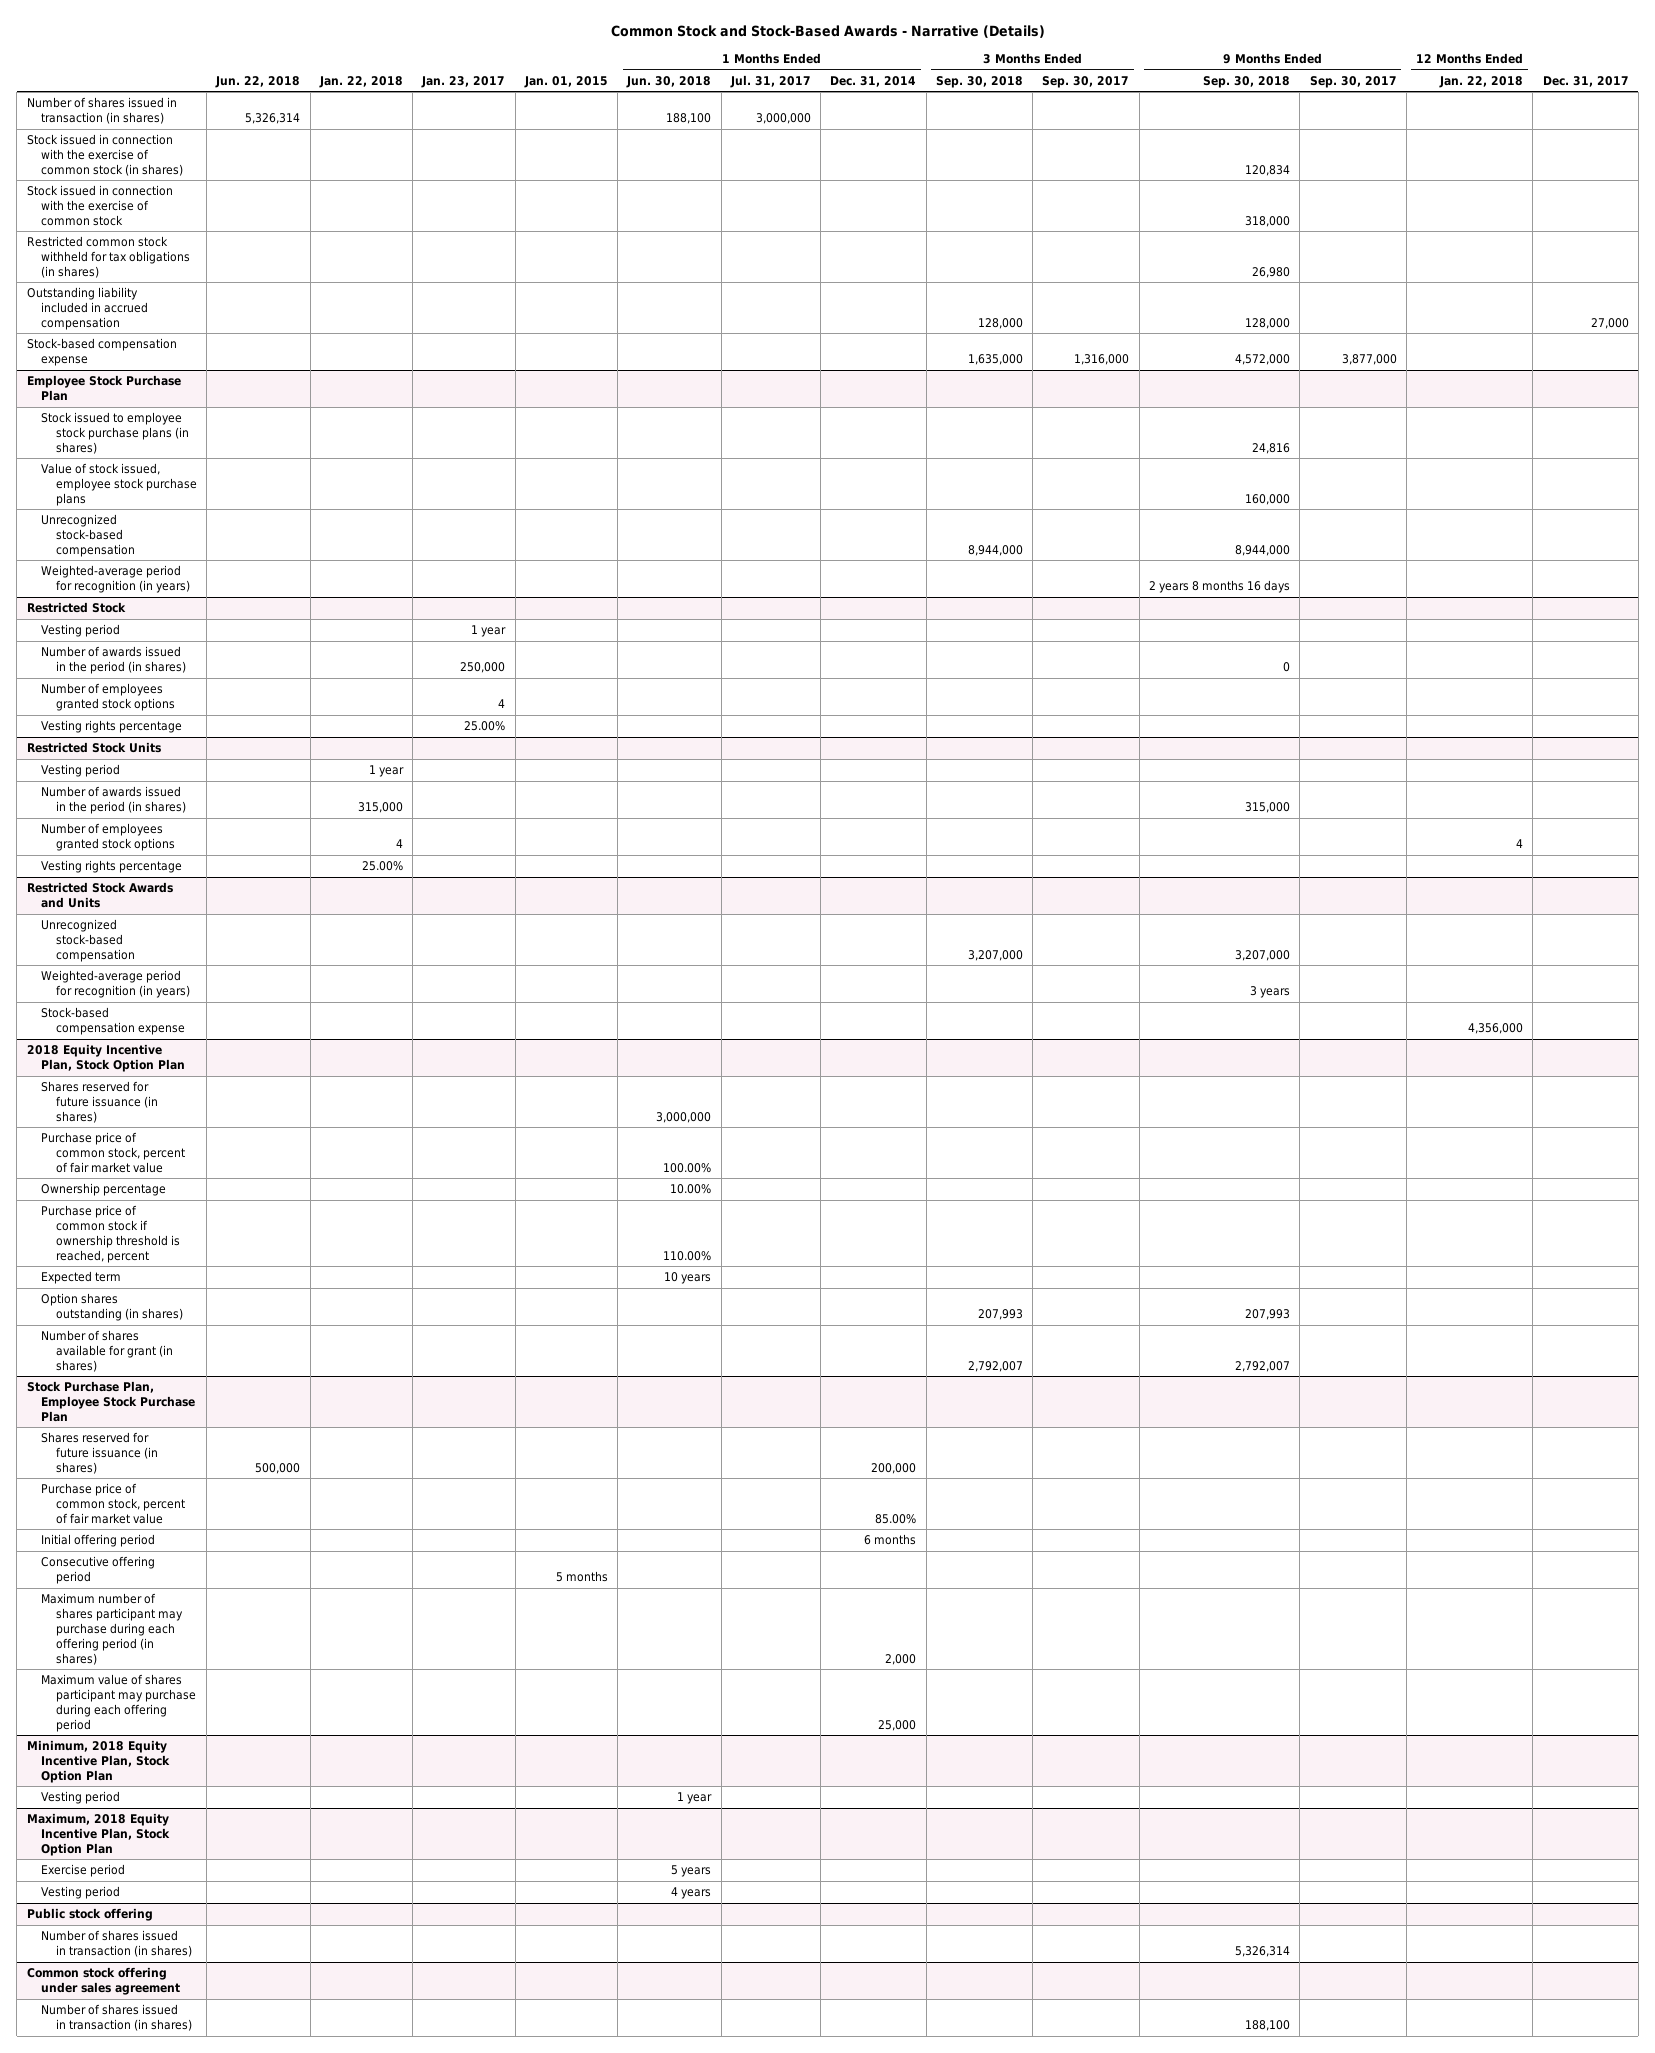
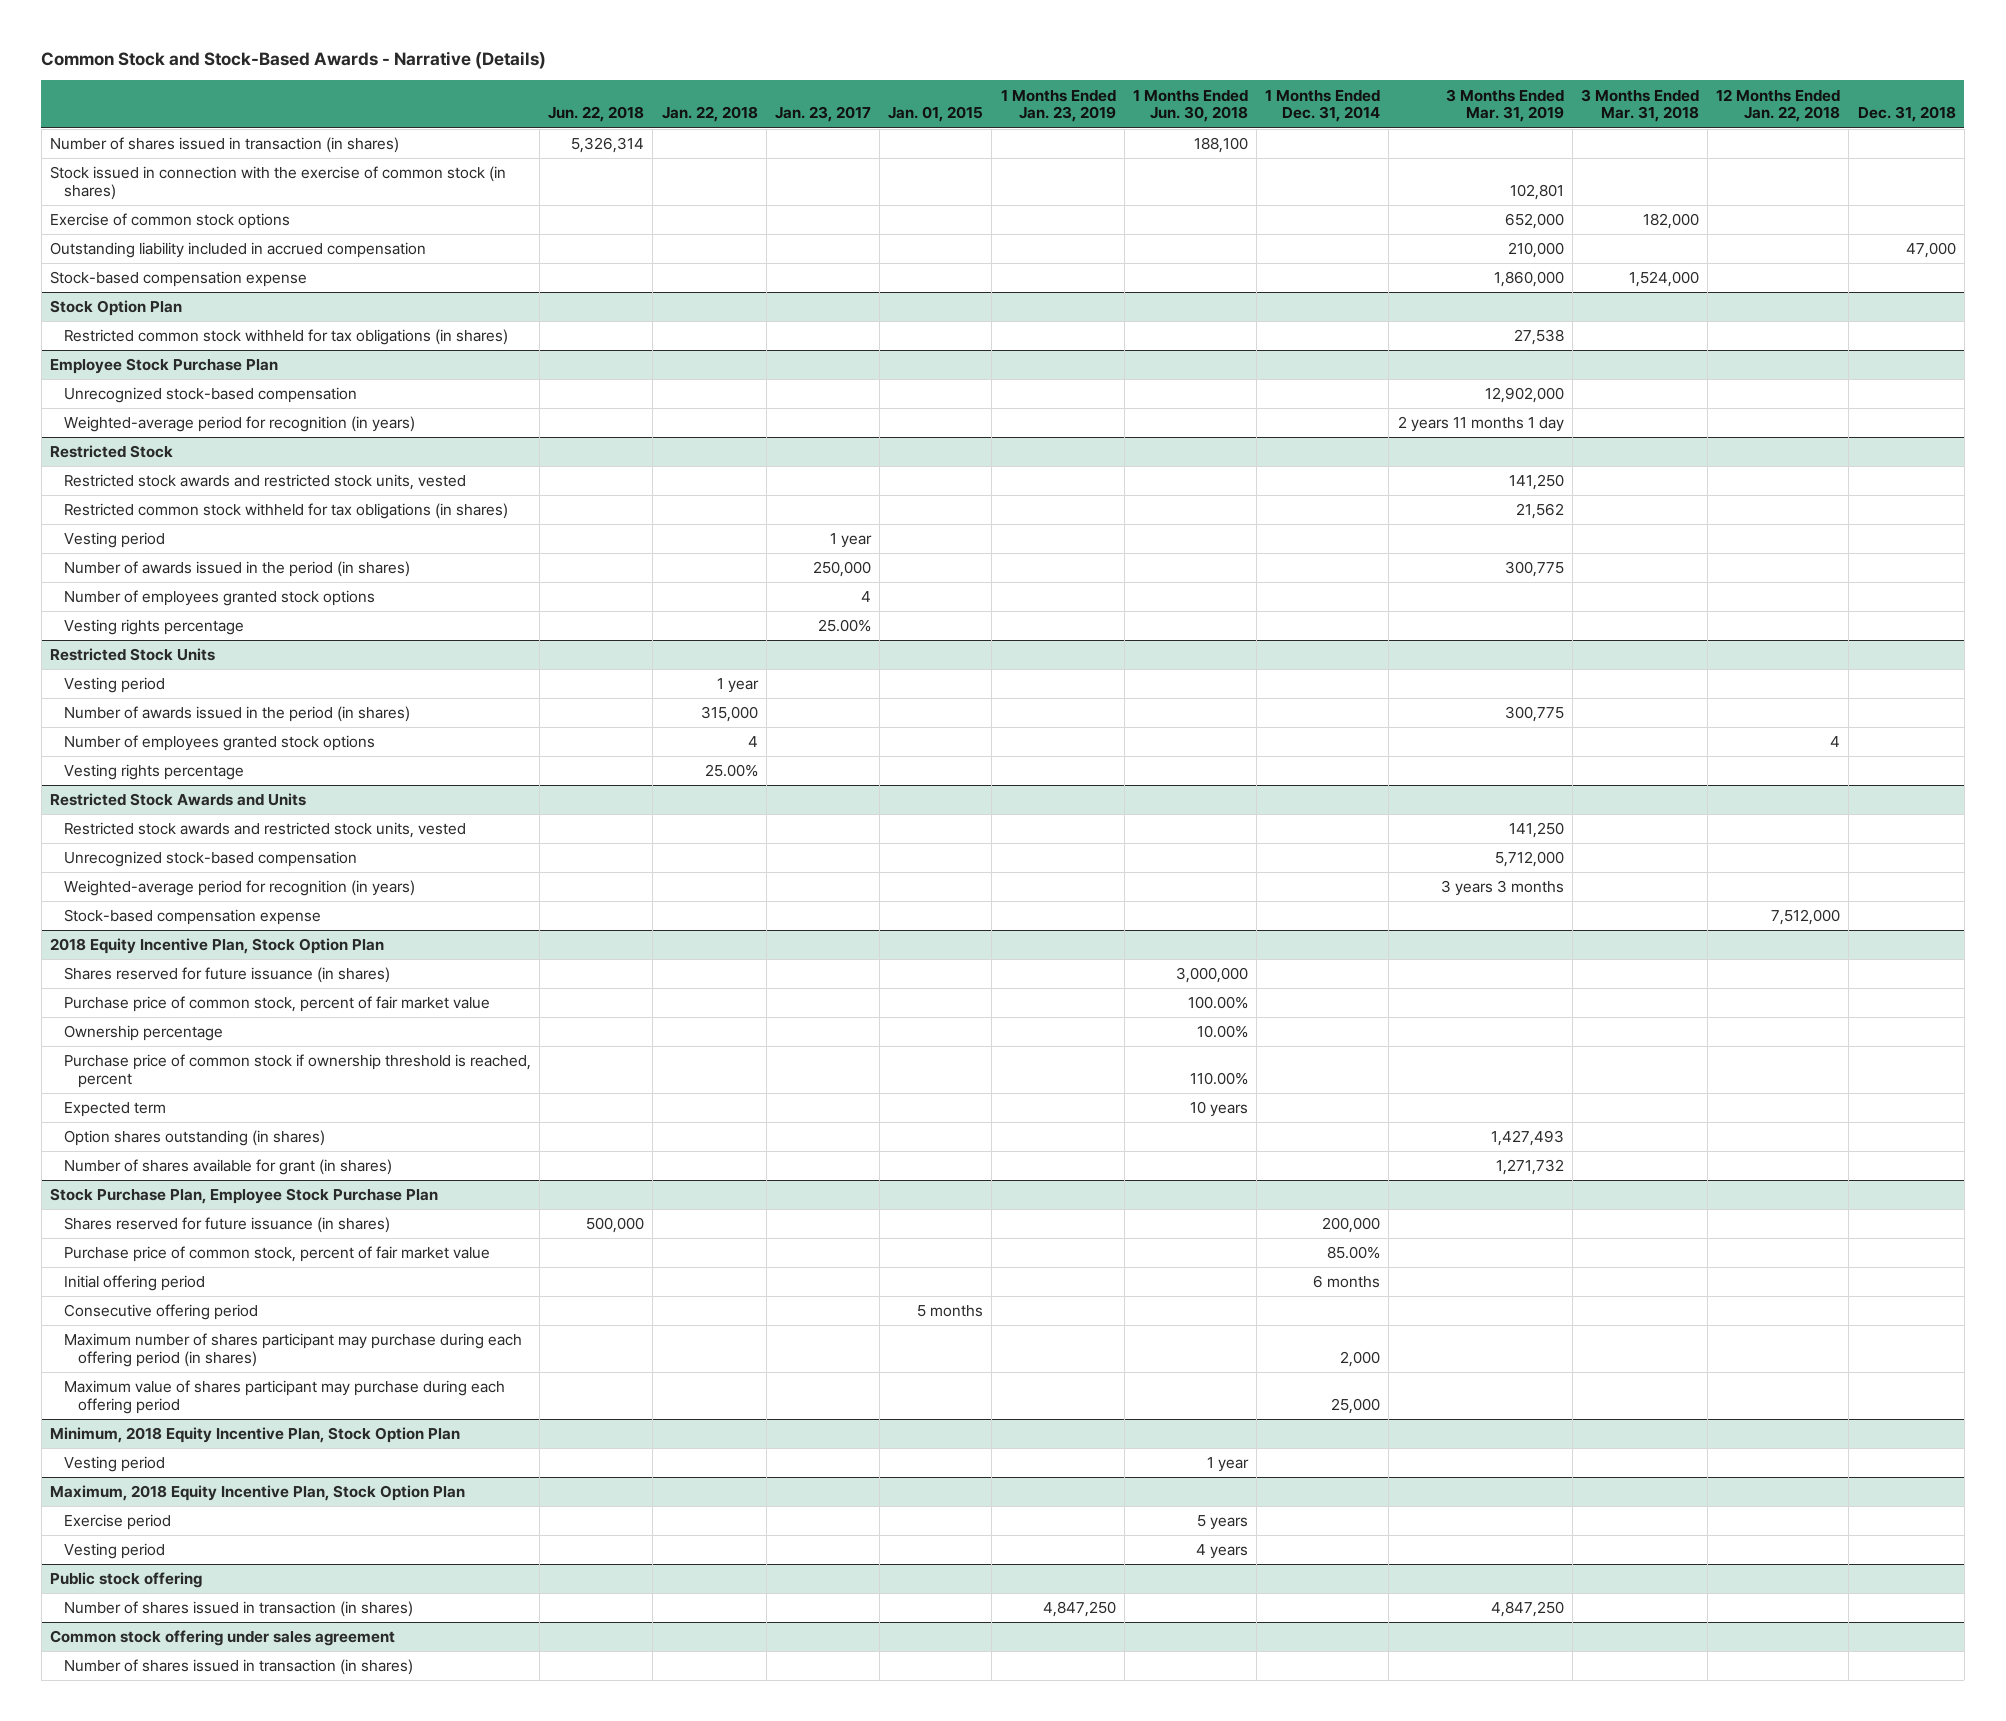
- | Jun. 22, 2018 | Jan. 22, 2018 | Jan. 23, 2017 | Jan. 01, 2015 | 1 Months Ended Jun. 30, 2018 | 1 Months Ended Jul. 31, 2017 | 1 Months Ended Dec. 31, 2014 | 3 Months Ended Sep. 30, 2018 | 3 Months Ended Sep. 30, 2017 | 9 Months Ended Sep. 30, 2018 | 9 Months Ended Sep. 30, 2017 | 12 Months Ended Jan. 22, 2018 | Dec. 31, 2017
+ | Jun. 22, 2018 | Jan. 22, 2018 | Jan. 23, 2017 | Jan. 01, 2015 | 1 Months Ended Jan. 23, 2019 | 1 Months Ended Jun. 30, 2018 | 1 Months Ended Dec. 31, 2014 | 3 Months Ended Mar. 31, 2019 | 3 Months Ended Mar. 31, 2018 | 12 Months Ended Jan. 22, 2018 | Dec. 31, 2018
- Stock issued in connection with the exercise of common stock | | | | | | | | | | 318,000 | | |
- Restricted common stock withheld for tax obligations (in shares) | | | | | | | | | | 26,980 | | |
+ Exercise of common stock options | | | | | | | | 652,000 | 182,000 | |
+ Stock Option Plan
+ Restricted common stock withheld for tax obligations (in shares) | | | | | | | | 27,538 | | |
@ Employee Stock Purchase Plan
- Stock issued to employee stock purchase plans (in shares) | | | | | | | | | | 24,816 | | |
- Value of stock issued, employee stock purchase plans | | | | | | | | | | 160,000 | | |
@ Restricted Stock
+ Restricted stock awards and restricted stock units, vested | | | | | | | | 141,250 | | |
+ Restricted common stock withheld for tax obligations (in shares) | | | | | | | | 21,562 | | |
@ Restricted Stock Awards and Units
+ Restricted stock awards and restricted stock units, vested | | | | | | | | 141,250 | | |
- Stock-based compensation expense | | | | | | | | | | | | 4,356,000 |
+ Stock-based compensation expense | | | | | | | | | | 7,512,000 |

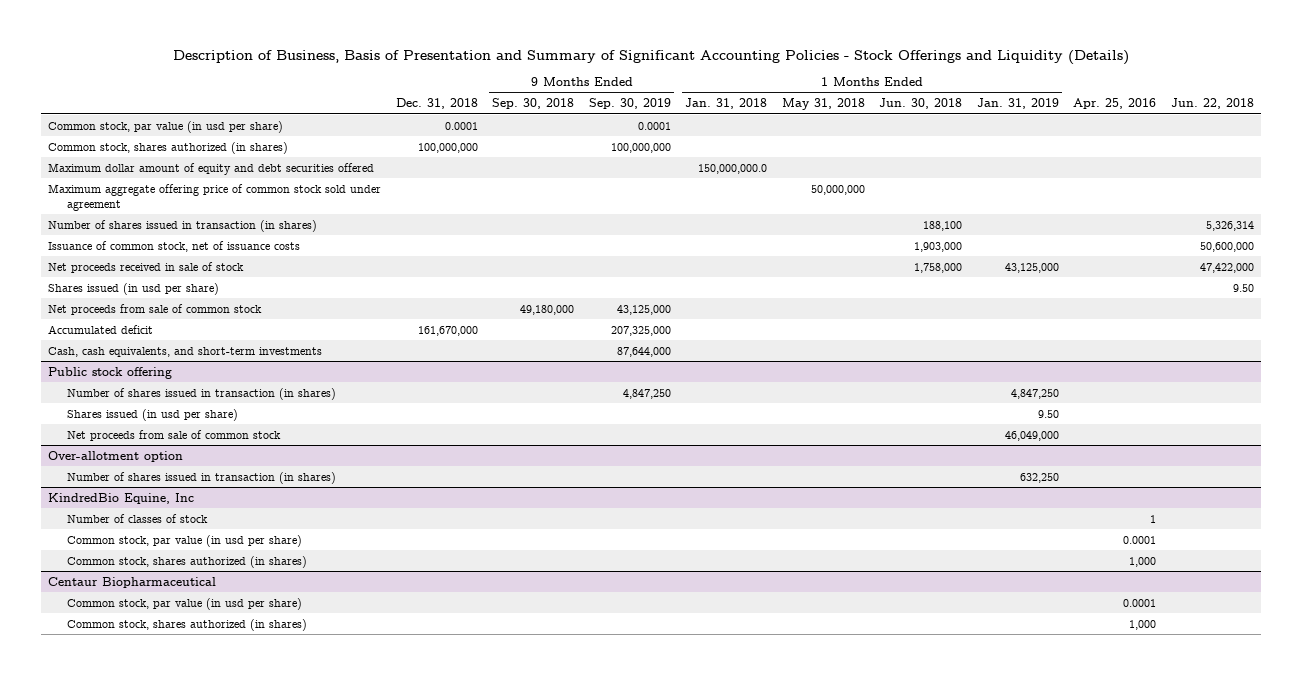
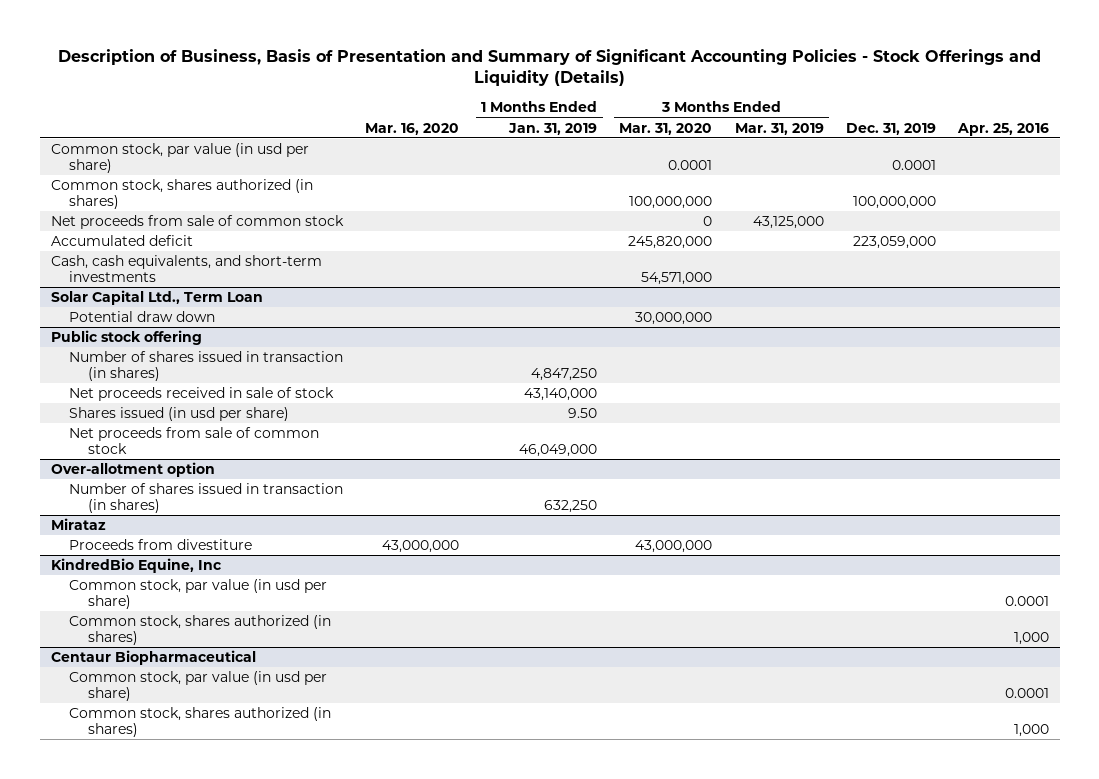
- | Dec. 31, 2018 | 9 Months Ended Sep. 30, 2018 | 9 Months Ended Sep. 30, 2019 | 1 Months Ended Jan. 31, 2018 | 1 Months Ended May 31, 2018 | 1 Months Ended Jun. 30, 2018 | 1 Months Ended Jan. 31, 2019 | Apr. 25, 2016 | Jun. 22, 2018
+ | Mar. 16, 2020 | 1 Months Ended Jan. 31, 2019 | 3 Months Ended Mar. 31, 2020 | 3 Months Ended Mar. 31, 2019 | Dec. 31, 2019 | Apr. 25, 2016
- Maximum dollar amount of equity and debt securities offered | | | | 150,000,000.0 | | | | |
- Maximum aggregate offering price of common stock sold under agreement | | | | | 50,000,000 | | | |
- Number of shares issued in transaction (in shares) | | | | | | 188,100 | | | 5,326,314
- Issuance of common stock, net of issuance costs | | | | | | 1,903,000 | | | 50,600,000
- Net proceeds received in sale of stock | | | | | | 1,758,000 | 43,125,000 | | 47,422,000
- Shares issued (in usd per share) | | | | | | | | | 9.50
+ Solar Capital Ltd., Term Loan
+ Potential draw down | | | 30,000,000 | | |
@ Public stock offering
+ Net proceeds received in sale of stock | | 43,140,000 | | | |
+ Mirataz
+ Proceeds from divestiture | 43,000,000 | | 43,000,000 | | |
@ KindredBio Equine, Inc
- Number of classes of stock | | | | | | | | 1 |

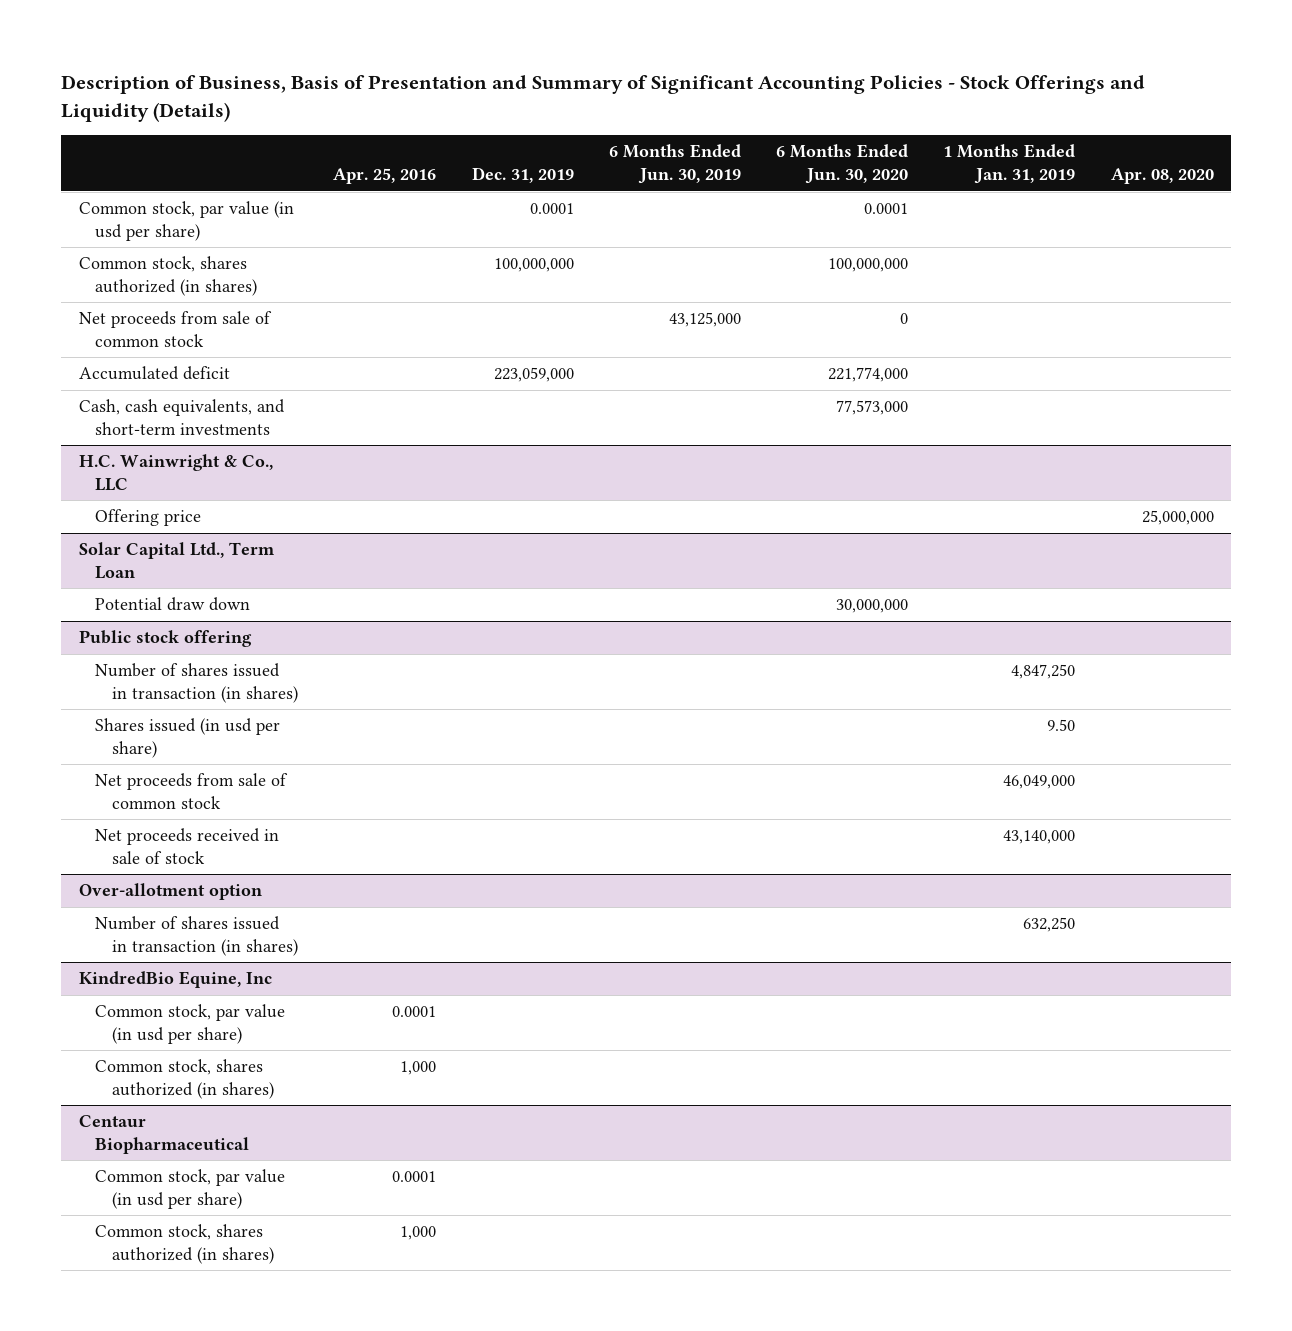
- | Mar. 16, 2020 | 1 Months Ended Jan. 31, 2019 | 3 Months Ended Mar. 31, 2020 | 3 Months Ended Mar. 31, 2019 | Dec. 31, 2019 | Apr. 25, 2016
+ | Apr. 25, 2016 | Dec. 31, 2019 | 6 Months Ended Jun. 30, 2019 | 6 Months Ended Jun. 30, 2020 | 1 Months Ended Jan. 31, 2019 | Apr. 08, 2020
+ H.C. Wainwright & Co., LLC
+ Offering price | | | | | | 25,000,000
@ Public stock offering
moved down: Net proceeds received in sale of stock | | | | | 43,140,000 |
- Mirataz
- Proceeds from divestiture | 43,000,000 | | 43,000,000 | | |

